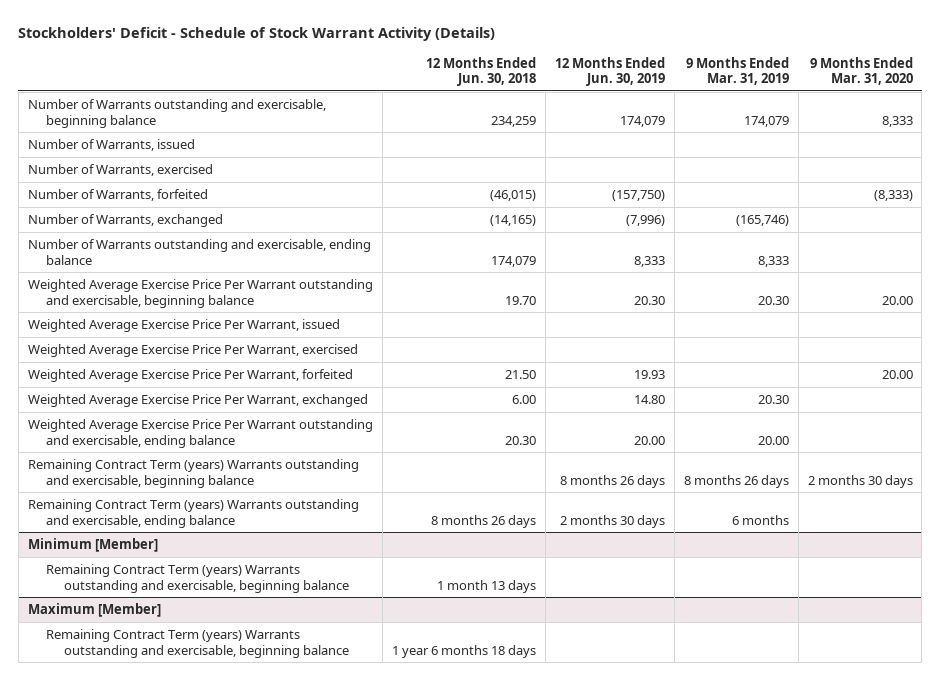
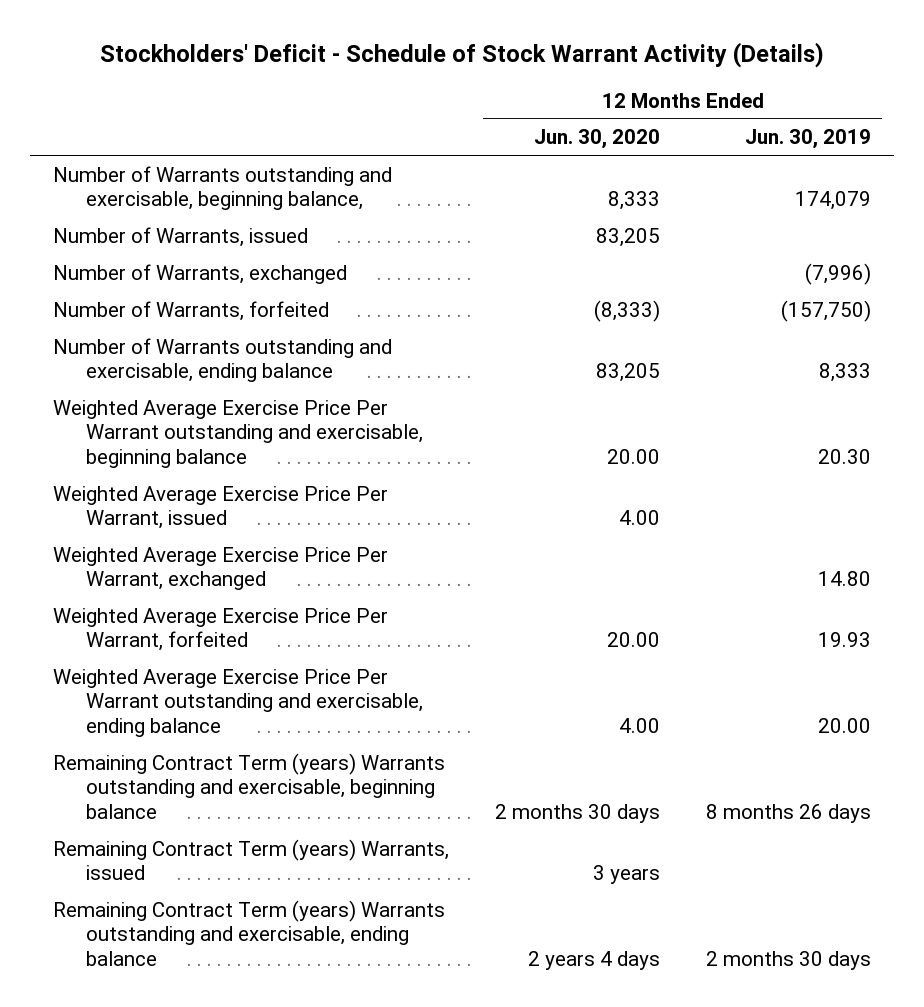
- | 12 Months Ended Jun. 30, 2018 | 12 Months Ended Jun. 30, 2019 | 9 Months Ended Mar. 31, 2019 | 9 Months Ended Mar. 31, 2020
+ | 12 Months Ended Jun. 30, 2020 | 12 Months Ended Jun. 30, 2019
- Number of Warrants outstanding and exercisable, beginning balance | 234,259 | 174,079 | 174,079 | 8,333
+ Number of Warrants outstanding and exercisable, beginning balance, | 8,333 | 174,079
- Number of Warrants, exercised
moved down: Number of Warrants, forfeited | (8,333) | (157,750)
- Weighted Average Exercise Price Per Warrant, exercised
moved down: Weighted Average Exercise Price Per Warrant, forfeited | 20.00 | 19.93
+ Remaining Contract Term (years) Warrants, issued | 3 years |
- Minimum [Member]
- Remaining Contract Term (years) Warrants outstanding and exercisable, beginning balance | 1 month 13 days | | |
- Maximum [Member]
- Remaining Contract Term (years) Warrants outstanding and exercisable, beginning balance | 1 year 6 months 18 days | | |

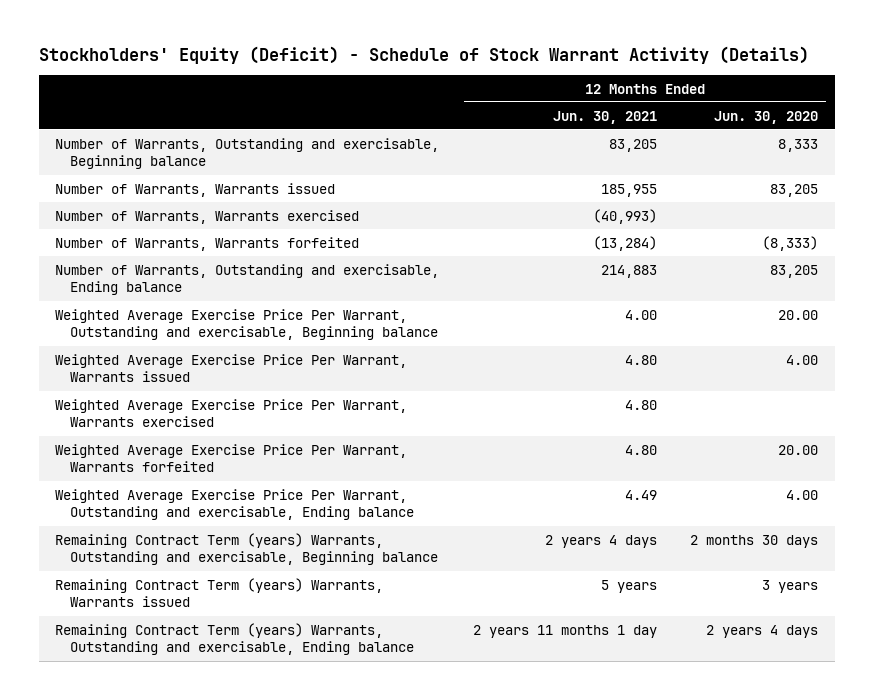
- Stockholders' Deficit - Schedule of Stock Warrant Activity (Details)
+ Stockholders' Equity (Deficit) - Schedule of Stock Warrant Activity (Details)
- | 12 Months Ended Jun. 30, 2020 | 12 Months Ended Jun. 30, 2019
+ | 12 Months Ended Jun. 30, 2021 | 12 Months Ended Jun. 30, 2020
- Number of Warrants outstanding and exercisable, beginning balance, | 8,333 | 174,079
- Number of Warrants, issued | 83,205 |
- Number of Warrants, exchanged | | (7,996)
- Number of Warrants, forfeited | (8,333) | (157,750)
- Number of Warrants outstanding and exercisable, ending balance | 83,205 | 8,333
- Weighted Average Exercise Price Per Warrant outstanding and exercisable, beginning balance | 20.00 | 20.30
- Weighted Average Exercise Price Per Warrant, issued | 4.00 |
- Weighted Average Exercise Price Per Warrant, exchanged | | 14.80
- Weighted Average Exercise Price Per Warrant, forfeited | 20.00 | 19.93
- Weighted Average Exercise Price Per Warrant outstanding and exercisable, ending balance | 4.00 | 20.00
- Remaining Contract Term (years) Warrants outstanding and exercisable, beginning balance | 2 months 30 days | 8 months 26 days
- Remaining Contract Term (years) Warrants, issued | 3 years |
- Remaining Contract Term (years) Warrants outstanding and exercisable, ending balance | 2 years 4 days | 2 months 30 days
+ Number of Warrants, Outstanding and exercisable, Beginning balance | 83,205 | 8,333
+ Number of Warrants, Warrants issued | 185,955 | 83,205
+ Number of Warrants, Warrants exercised | (40,993) |
+ Number of Warrants, Warrants forfeited | (13,284) | (8,333)
+ Number of Warrants, Outstanding and exercisable, Ending balance | 214,883 | 83,205
+ Weighted Average Exercise Price Per Warrant, Outstanding and exercisable, Beginning balance | 4.00 | 20.00
+ Weighted Average Exercise Price Per Warrant, Warrants issued | 4.80 | 4.00
+ Weighted Average Exercise Price Per Warrant, Warrants exercised | 4.80 |
+ Weighted Average Exercise Price Per Warrant, Warrants forfeited | 4.80 | 20.00
+ Weighted Average Exercise Price Per Warrant, Outstanding and exercisable, Ending balance | 4.49 | 4.00
+ Remaining Contract Term (years) Warrants, Outstanding and exercisable, Beginning balance | 2 years 4 days | 2 months 30 days
+ Remaining Contract Term (years) Warrants, Warrants issued | 5 years | 3 years
+ Remaining Contract Term (years) Warrants, Outstanding and exercisable, Ending balance | 2 years 11 months 1 day | 2 years 4 days

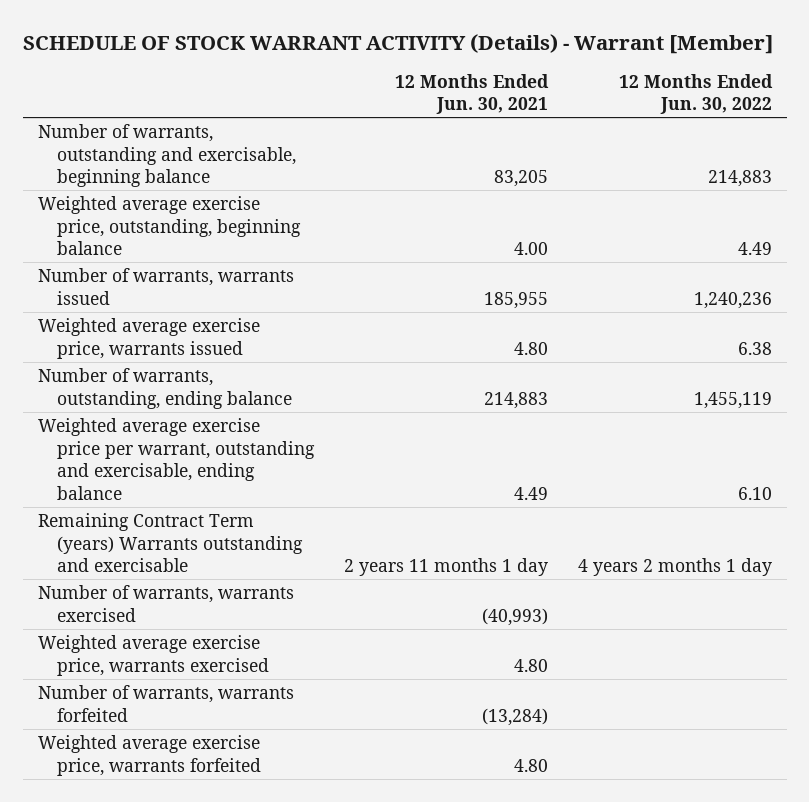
- Stockholders' Equity (Deficit) - Schedule of Stock Warrant Activity (Details)
+ SCHEDULE OF STOCK WARRANT ACTIVITY (Details) - Warrant [Member]
- | 12 Months Ended Jun. 30, 2021 | 12 Months Ended Jun. 30, 2020
+ | 12 Months Ended Jun. 30, 2021 | 12 Months Ended Jun. 30, 2022
- Number of Warrants, Outstanding and exercisable, Beginning balance | 83,205 | 8,333
- Number of Warrants, Warrants issued | 185,955 | 83,205
- Number of Warrants, Warrants exercised | (40,993) |
- Number of Warrants, Warrants forfeited | (13,284) | (8,333)
- Number of Warrants, Outstanding and exercisable, Ending balance | 214,883 | 83,205
- Weighted Average Exercise Price Per Warrant, Outstanding and exercisable, Beginning balance | 4.00 | 20.00
- Weighted Average Exercise Price Per Warrant, Warrants issued | 4.80 | 4.00
- Weighted Average Exercise Price Per Warrant, Warrants exercised | 4.80 |
- Weighted Average Exercise Price Per Warrant, Warrants forfeited | 4.80 | 20.00
- Weighted Average Exercise Price Per Warrant, Outstanding and exercisable, Ending balance | 4.49 | 4.00
- Remaining Contract Term (years) Warrants, Outstanding and exercisable, Beginning balance | 2 years 4 days | 2 months 30 days
- Remaining Contract Term (years) Warrants, Warrants issued | 5 years | 3 years
- Remaining Contract Term (years) Warrants, Outstanding and exercisable, Ending balance | 2 years 11 months 1 day | 2 years 4 days
+ Number of warrants, outstanding and exercisable, beginning balance | 83,205 | 214,883
+ Weighted average exercise price, outstanding, beginning balance | 4.00 | 4.49
+ Number of warrants, warrants issued | 185,955 | 1,240,236
+ Weighted average exercise price, warrants issued | 4.80 | 6.38
+ Number of warrants, outstanding, ending balance | 214,883 | 1,455,119
+ Weighted average exercise price per warrant, outstanding and exercisable, ending balance | 4.49 | 6.10
+ Remaining Contract Term (years) Warrants outstanding and exercisable | 2 years 11 months 1 day | 4 years 2 months 1 day
+ Number of warrants, warrants exercised | (40,993) |
+ Weighted average exercise price, warrants exercised | 4.80 |
+ Number of warrants, warrants forfeited | (13,284) |
+ Weighted average exercise price, warrants forfeited | 4.80 |

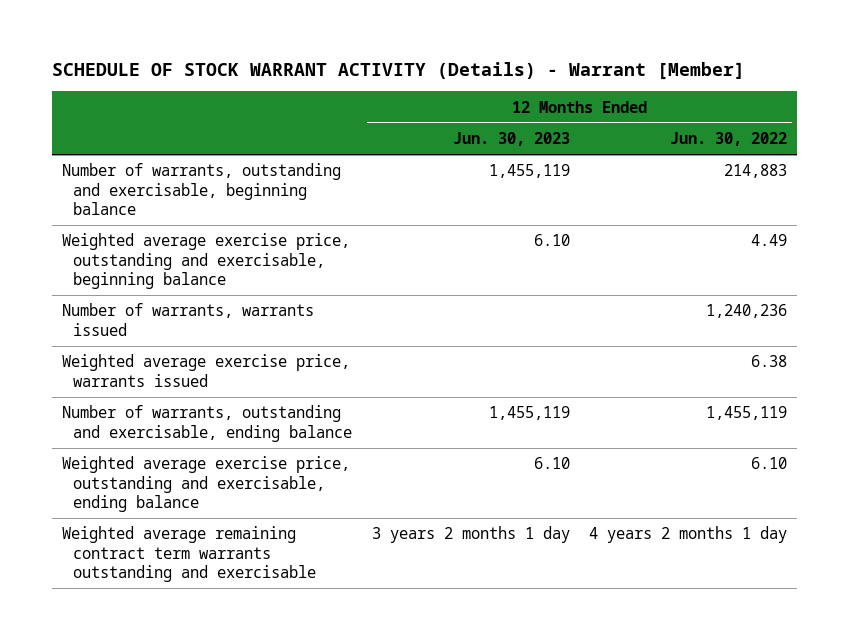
- | 12 Months Ended Jun. 30, 2021 | 12 Months Ended Jun. 30, 2022
+ | 12 Months Ended Jun. 30, 2023 | 12 Months Ended Jun. 30, 2022
- Weighted average exercise price, outstanding, beginning balance | 4.00 | 4.49
+ Weighted average exercise price, outstanding and exercisable, beginning balance | 6.10 | 4.49
- Number of warrants, outstanding, ending balance | 214,883 | 1,455,119
- Weighted average exercise price per warrant, outstanding and exercisable, ending balance | 4.49 | 6.10
- Remaining Contract Term (years) Warrants outstanding and exercisable | 2 years 11 months 1 day | 4 years 2 months 1 day
- Number of warrants, warrants exercised | (40,993) |
- Weighted average exercise price, warrants exercised | 4.80 |
- Number of warrants, warrants forfeited | (13,284) |
- Weighted average exercise price, warrants forfeited | 4.80 |
+ Number of warrants, outstanding and exercisable, ending balance | 1,455,119 | 1,455,119
+ Weighted average exercise price, outstanding and exercisable, ending balance | 6.10 | 6.10
+ Weighted average remaining contract term warrants outstanding and exercisable | 3 years 2 months 1 day | 4 years 2 months 1 day

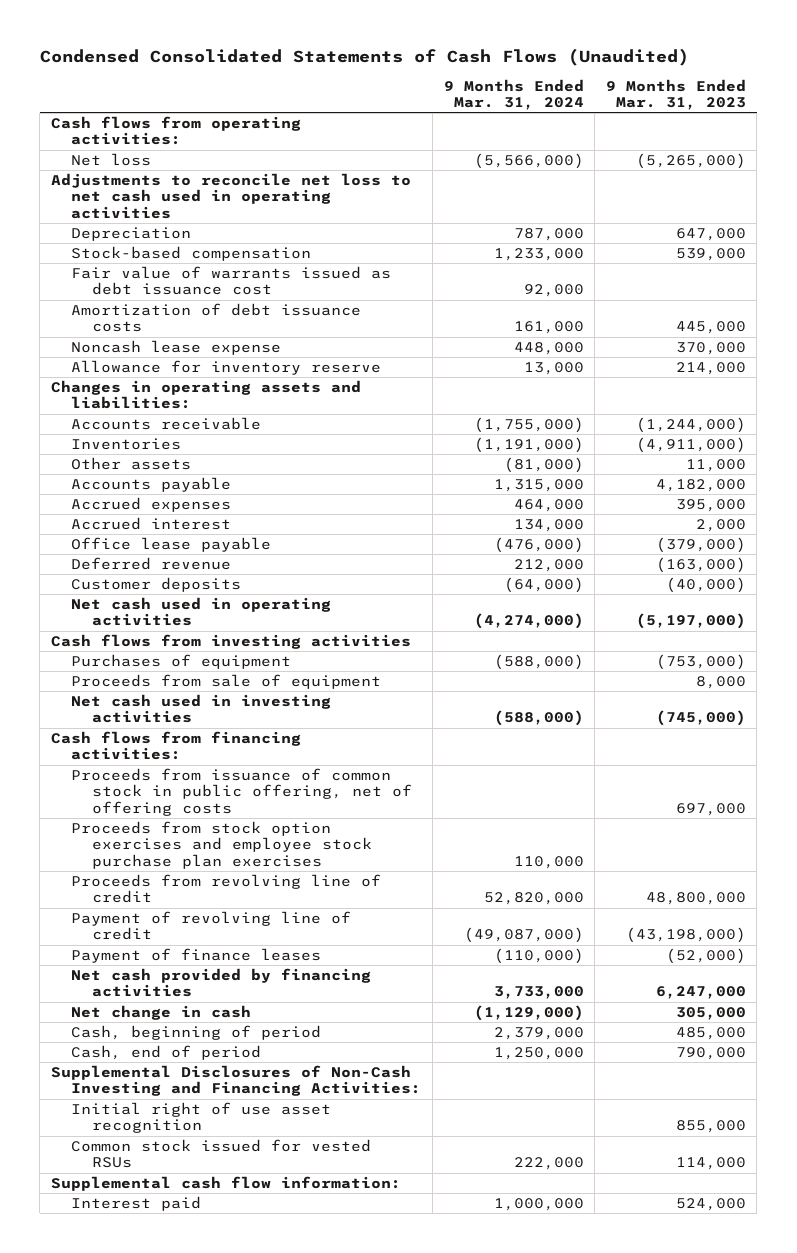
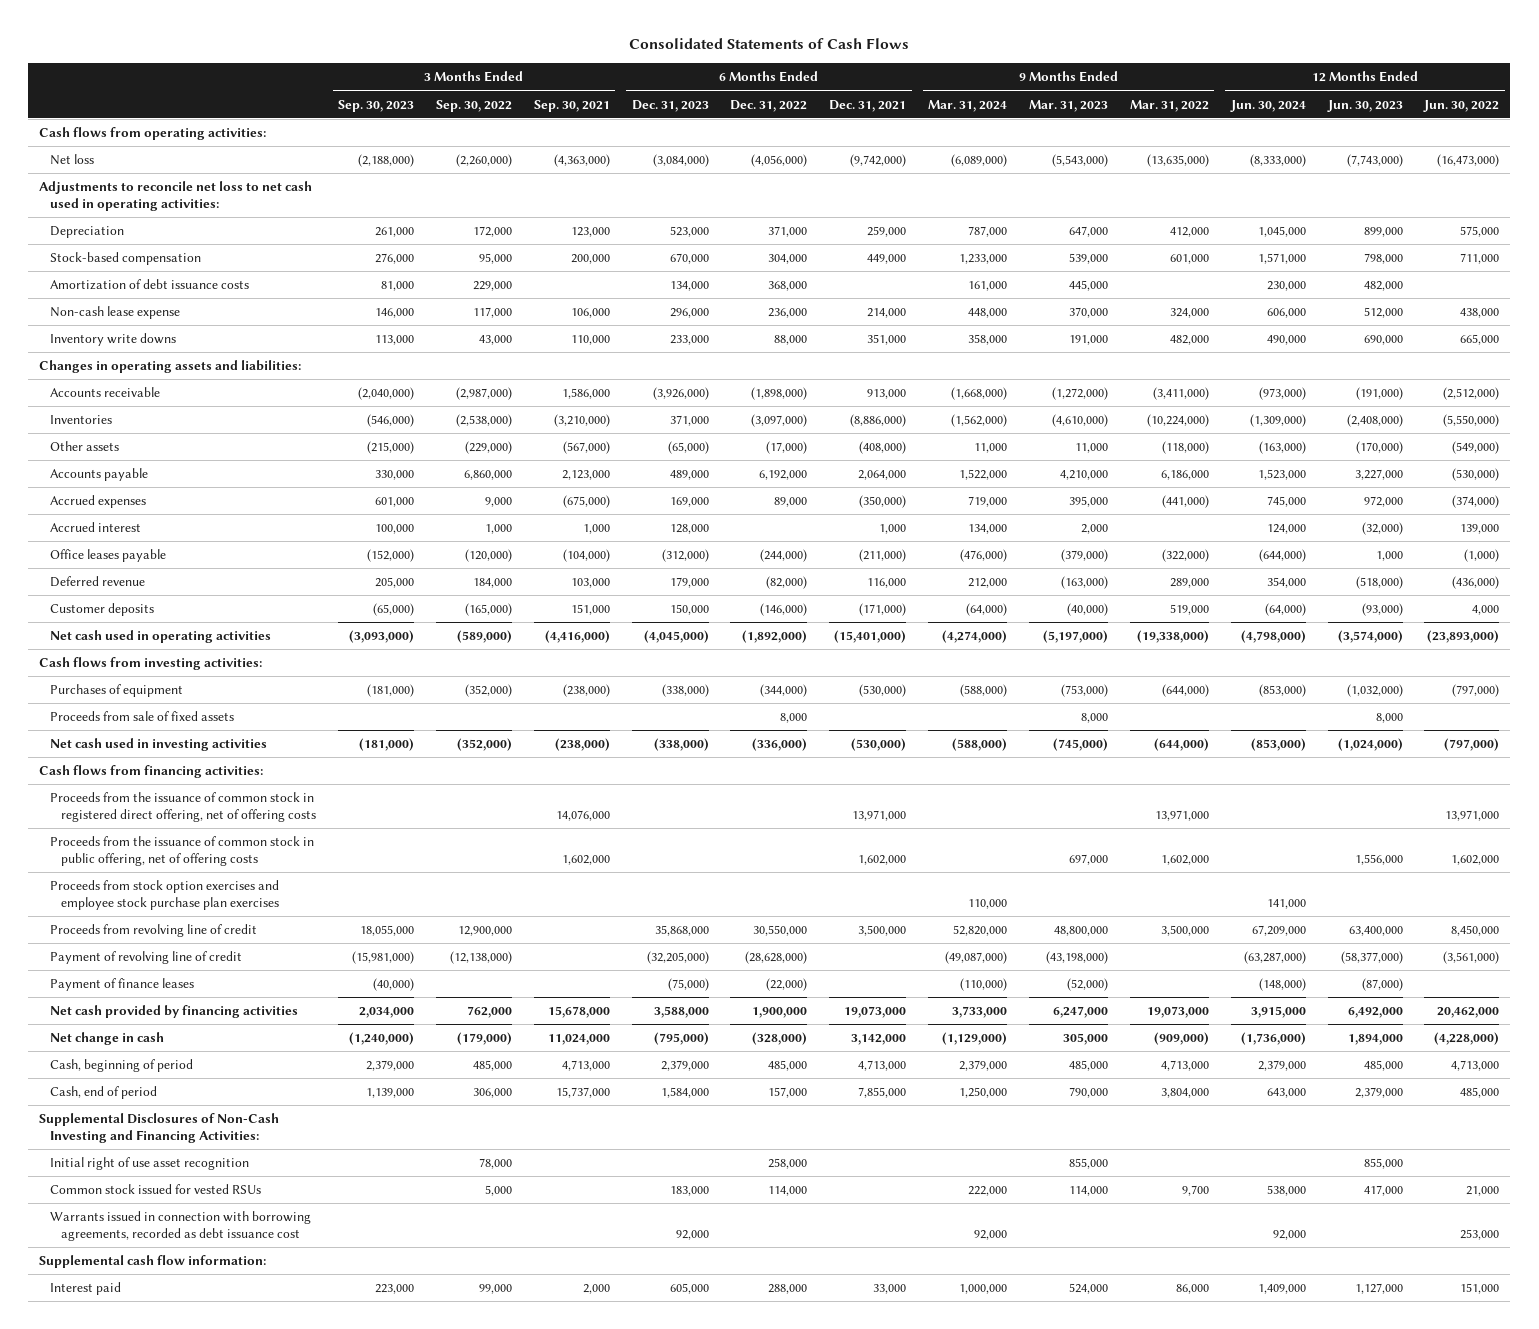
- Condensed Consolidated Statements of Cash Flows (Unaudited)
+ Consolidated Statements of Cash Flows
- | 9 Months Ended Mar. 31, 2024 | 9 Months Ended Mar. 31, 2023
+ | 3 Months Ended Sep. 30, 2023 | 3 Months Ended Sep. 30, 2022 | 3 Months Ended Sep. 30, 2021 | 6 Months Ended Dec. 31, 2023 | 6 Months Ended Dec. 31, 2022 | 6 Months Ended Dec. 31, 2021 | 9 Months Ended Mar. 31, 2024 | 9 Months Ended Mar. 31, 2023 | 9 Months Ended Mar. 31, 2022 | 12 Months Ended Jun. 30, 2024 | 12 Months Ended Jun. 30, 2023 | 12 Months Ended Jun. 30, 2022
- Net loss | (5,566,000) | (5,265,000)
- Adjustments to reconcile net loss to net cash used in operating activities
+ Net loss | (2,188,000) | (2,260,000) | (4,363,000) | (3,084,000) | (4,056,000) | (9,742,000) | (6,089,000) | (5,543,000) | (13,635,000) | (8,333,000) | (7,743,000) | (16,473,000)
+ Adjustments to reconcile net loss to net cash used in operating activities:
- Fair value of warrants issued as debt issuance cost | 92,000 |
- Noncash lease expense | 448,000 | 370,000
- Allowance for inventory reserve | 13,000 | 214,000
+ Non-cash lease expense | 146,000 | 117,000 | 106,000 | 296,000 | 236,000 | 214,000 | 448,000 | 370,000 | 324,000 | 606,000 | 512,000 | 438,000
+ Inventory write downs | 113,000 | 43,000 | 110,000 | 233,000 | 88,000 | 351,000 | 358,000 | 191,000 | 482,000 | 490,000 | 690,000 | 665,000
- Accounts receivable | (1,755,000) | (1,244,000)
- Inventories | (1,191,000) | (4,911,000)
- Other assets | (81,000) | 11,000
- Accounts payable | 1,315,000 | 4,182,000
- Accrued expenses | 464,000 | 395,000
+ Accounts receivable | (2,040,000) | (2,987,000) | 1,586,000 | (3,926,000) | (1,898,000) | 913,000 | (1,668,000) | (1,272,000) | (3,411,000) | (973,000) | (191,000) | (2,512,000)
+ Inventories | (546,000) | (2,538,000) | (3,210,000) | 371,000 | (3,097,000) | (8,886,000) | (1,562,000) | (4,610,000) | (10,224,000) | (1,309,000) | (2,408,000) | (5,550,000)
+ Other assets | (215,000) | (229,000) | (567,000) | (65,000) | (17,000) | (408,000) | 11,000 | 11,000 | (118,000) | (163,000) | (170,000) | (549,000)
+ Accounts payable | 330,000 | 6,860,000 | 2,123,000 | 489,000 | 6,192,000 | 2,064,000 | 1,522,000 | 4,210,000 | 6,186,000 | 1,523,000 | 3,227,000 | (530,000)
+ Accrued expenses | 601,000 | 9,000 | (675,000) | 169,000 | 89,000 | (350,000) | 719,000 | 395,000 | (441,000) | 745,000 | 972,000 | (374,000)
- Office lease payable | (476,000) | (379,000)
+ Office leases payable | (152,000) | (120,000) | (104,000) | (312,000) | (244,000) | (211,000) | (476,000) | (379,000) | (322,000) | (644,000) | 1,000 | (1,000)
- Cash flows from investing activities
+ Cash flows from investing activities:
- Proceeds from sale of equipment | | 8,000
+ Proceeds from sale of fixed assets | | | | | 8,000 | | | 8,000 | | | 8,000 |
- Proceeds from issuance of common stock in public offering, net of offering costs | | 697,000
+ Proceeds from the issuance of common stock in registered direct offering, net of offering costs | | | 14,076,000 | | | 13,971,000 | | | 13,971,000 | | | 13,971,000
+ Proceeds from the issuance of common stock in public offering, net of offering costs | | | 1,602,000 | | | 1,602,000 | | 697,000 | 1,602,000 | | 1,556,000 | 1,602,000
+ Warrants issued in connection with borrowing agreements, recorded as debt issuance cost | | | | 92,000 | | | 92,000 | | | 92,000 | | 253,000

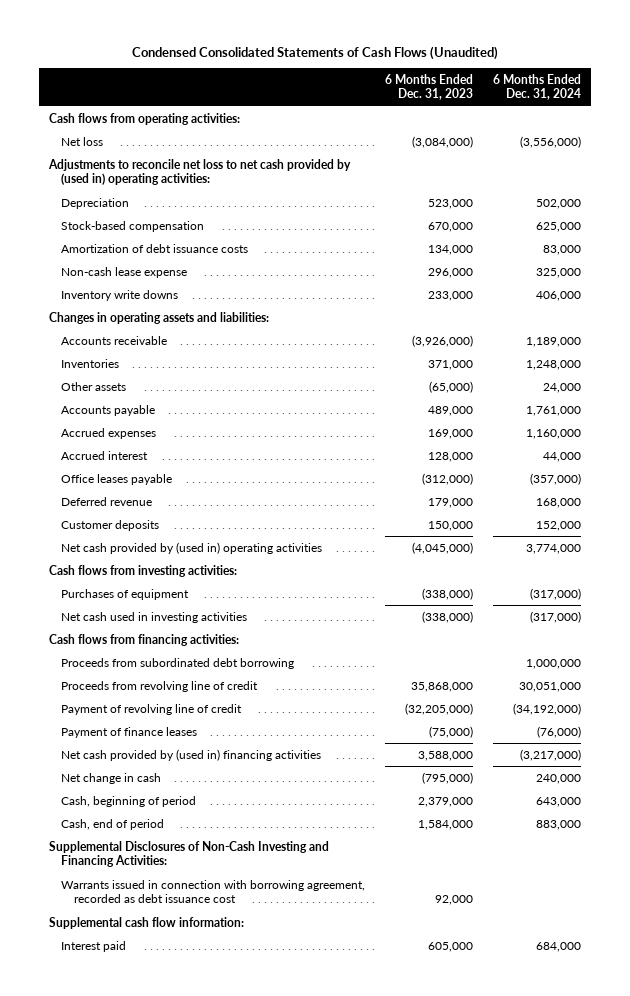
- Consolidated Statements of Cash Flows
+ Condensed Consolidated Statements of Cash Flows (Unaudited)
- | 3 Months Ended Sep. 30, 2023 | 3 Months Ended Sep. 30, 2022 | 3 Months Ended Sep. 30, 2021 | 6 Months Ended Dec. 31, 2023 | 6 Months Ended Dec. 31, 2022 | 6 Months Ended Dec. 31, 2021 | 9 Months Ended Mar. 31, 2024 | 9 Months Ended Mar. 31, 2023 | 9 Months Ended Mar. 31, 2022 | 12 Months Ended Jun. 30, 2024 | 12 Months Ended Jun. 30, 2023 | 12 Months Ended Jun. 30, 2022
+ | 6 Months Ended Dec. 31, 2023 | 6 Months Ended Dec. 31, 2024
- Adjustments to reconcile net loss to net cash used in operating activities:
+ Adjustments to reconcile net loss to net cash provided by (used in) operating activities:
- Net cash used in operating activities | (3,093,000) | (589,000) | (4,416,000) | (4,045,000) | (1,892,000) | (15,401,000) | (4,274,000) | (5,197,000) | (19,338,000) | (4,798,000) | (3,574,000) | (23,893,000)
+ Net cash provided by (used in) operating activities | (4,045,000) | 3,774,000
- Proceeds from sale of fixed assets | | | | | 8,000 | | | 8,000 | | | 8,000 |
- Proceeds from the issuance of common stock in registered direct offering, net of offering costs | | | 14,076,000 | | | 13,971,000 | | | 13,971,000 | | | 13,971,000
- Proceeds from the issuance of common stock in public offering, net of offering costs | | | 1,602,000 | | | 1,602,000 | | 697,000 | 1,602,000 | | 1,556,000 | 1,602,000
- Proceeds from stock option exercises and employee stock purchase plan exercises | | | | | | | 110,000 | | | 141,000 | |
+ Proceeds from subordinated debt borrowing | | 1,000,000
- Net cash provided by financing activities | 2,034,000 | 762,000 | 15,678,000 | 3,588,000 | 1,900,000 | 19,073,000 | 3,733,000 | 6,247,000 | 19,073,000 | 3,915,000 | 6,492,000 | 20,462,000
+ Net cash provided by (used in) financing activities | 3,588,000 | (3,217,000)
- Initial right of use asset recognition | | 78,000 | | | 258,000 | | | 855,000 | | | 855,000 |
- Common stock issued for vested RSUs | | 5,000 | | 183,000 | 114,000 | | 222,000 | 114,000 | 9,700 | 538,000 | 417,000 | 21,000
- Warrants issued in connection with borrowing agreements, recorded as debt issuance cost | | | | 92,000 | | | 92,000 | | | 92,000 | | 253,000
+ Warrants issued in connection with borrowing agreement, recorded as debt issuance cost | 92,000 |

